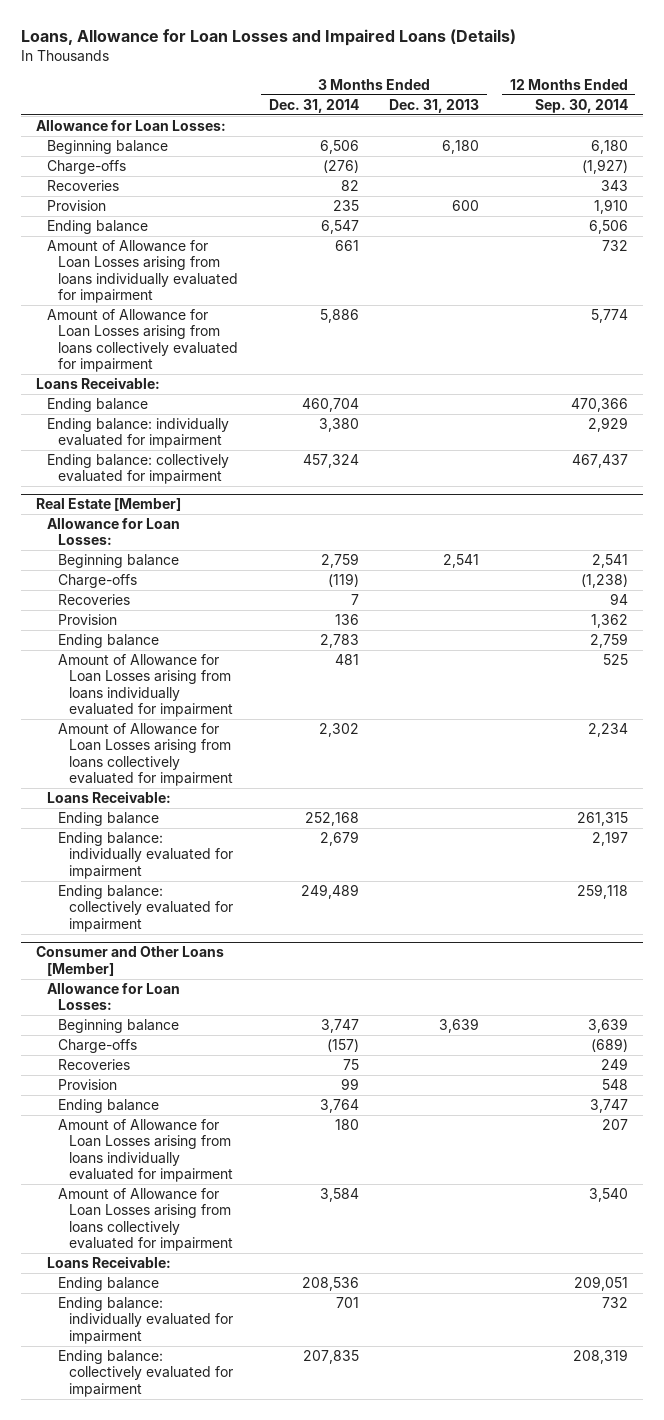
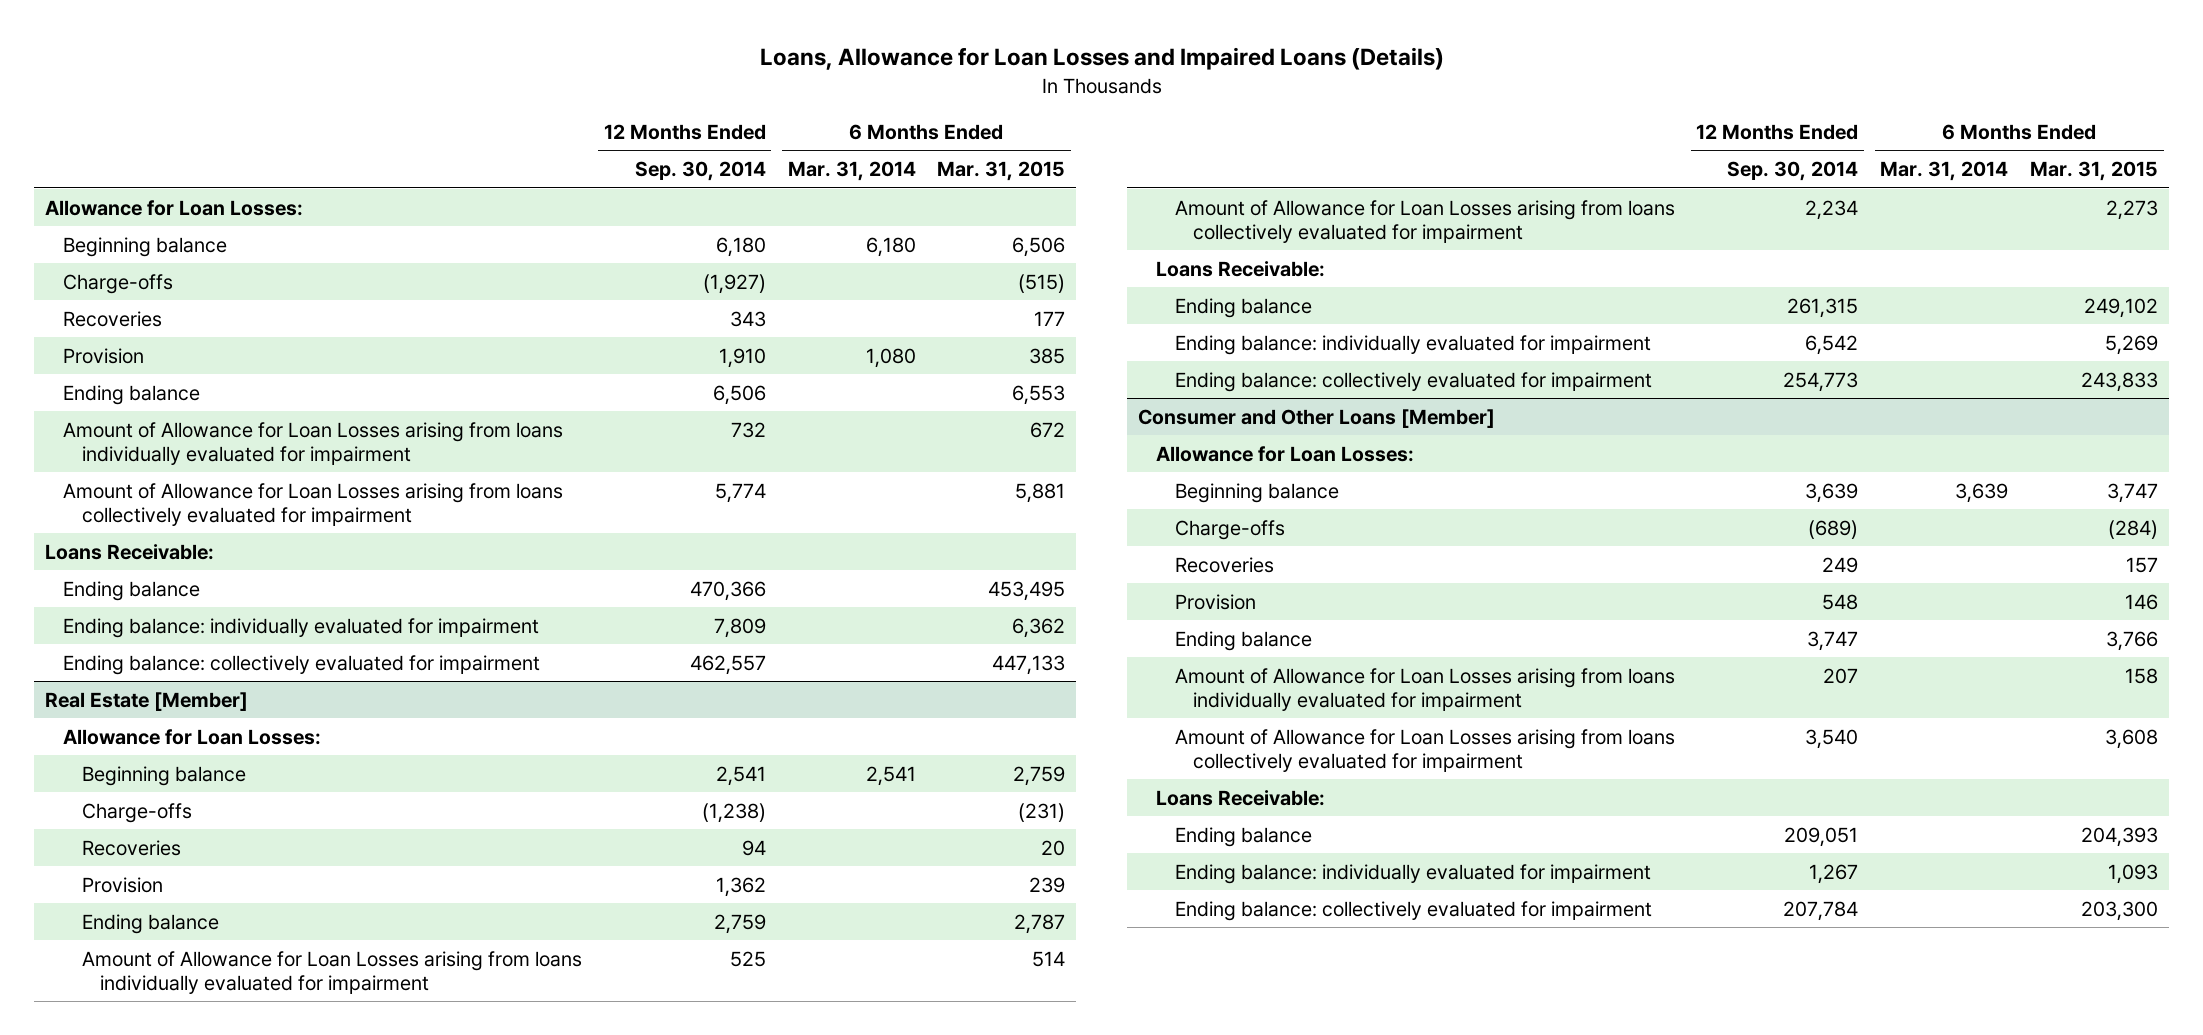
- | 3 Months Ended Dec. 31, 2014 | 3 Months Ended Dec. 31, 2013 | 12 Months Ended Sep. 30, 2014
+ | 12 Months Ended Sep. 30, 2014 | 6 Months Ended Mar. 31, 2014 | 6 Months Ended Mar. 31, 2015
- Ending balance: individually evaluated for impairment | 3,380 | | 2,929
- Ending balance: collectively evaluated for impairment | 457,324 | | 467,437
+ Ending balance: individually evaluated for impairment | 7,809 | | 6,362
+ Ending balance: collectively evaluated for impairment | 462,557 | | 447,133
@ Real Estate [Member]
- Ending balance: individually evaluated for impairment | 2,679 | | 2,197
- Ending balance: collectively evaluated for impairment | 249,489 | | 259,118
+ Ending balance: individually evaluated for impairment | 6,542 | | 5,269
+ Ending balance: collectively evaluated for impairment | 254,773 | | 243,833
@ Consumer and Other Loans [Member]
- Ending balance: individually evaluated for impairment | 701 | | 732
- Ending balance: collectively evaluated for impairment | 207,835 | | 208,319
+ Ending balance: individually evaluated for impairment | 1,267 | | 1,093
+ Ending balance: collectively evaluated for impairment | 207,784 | | 203,300

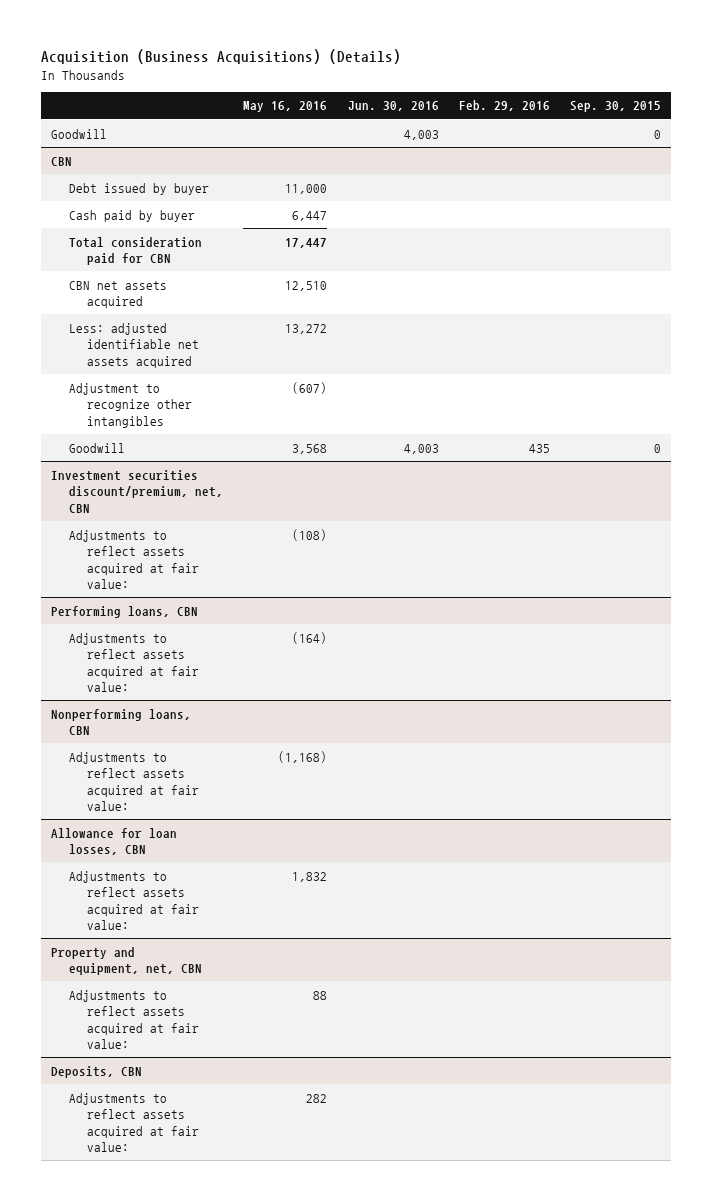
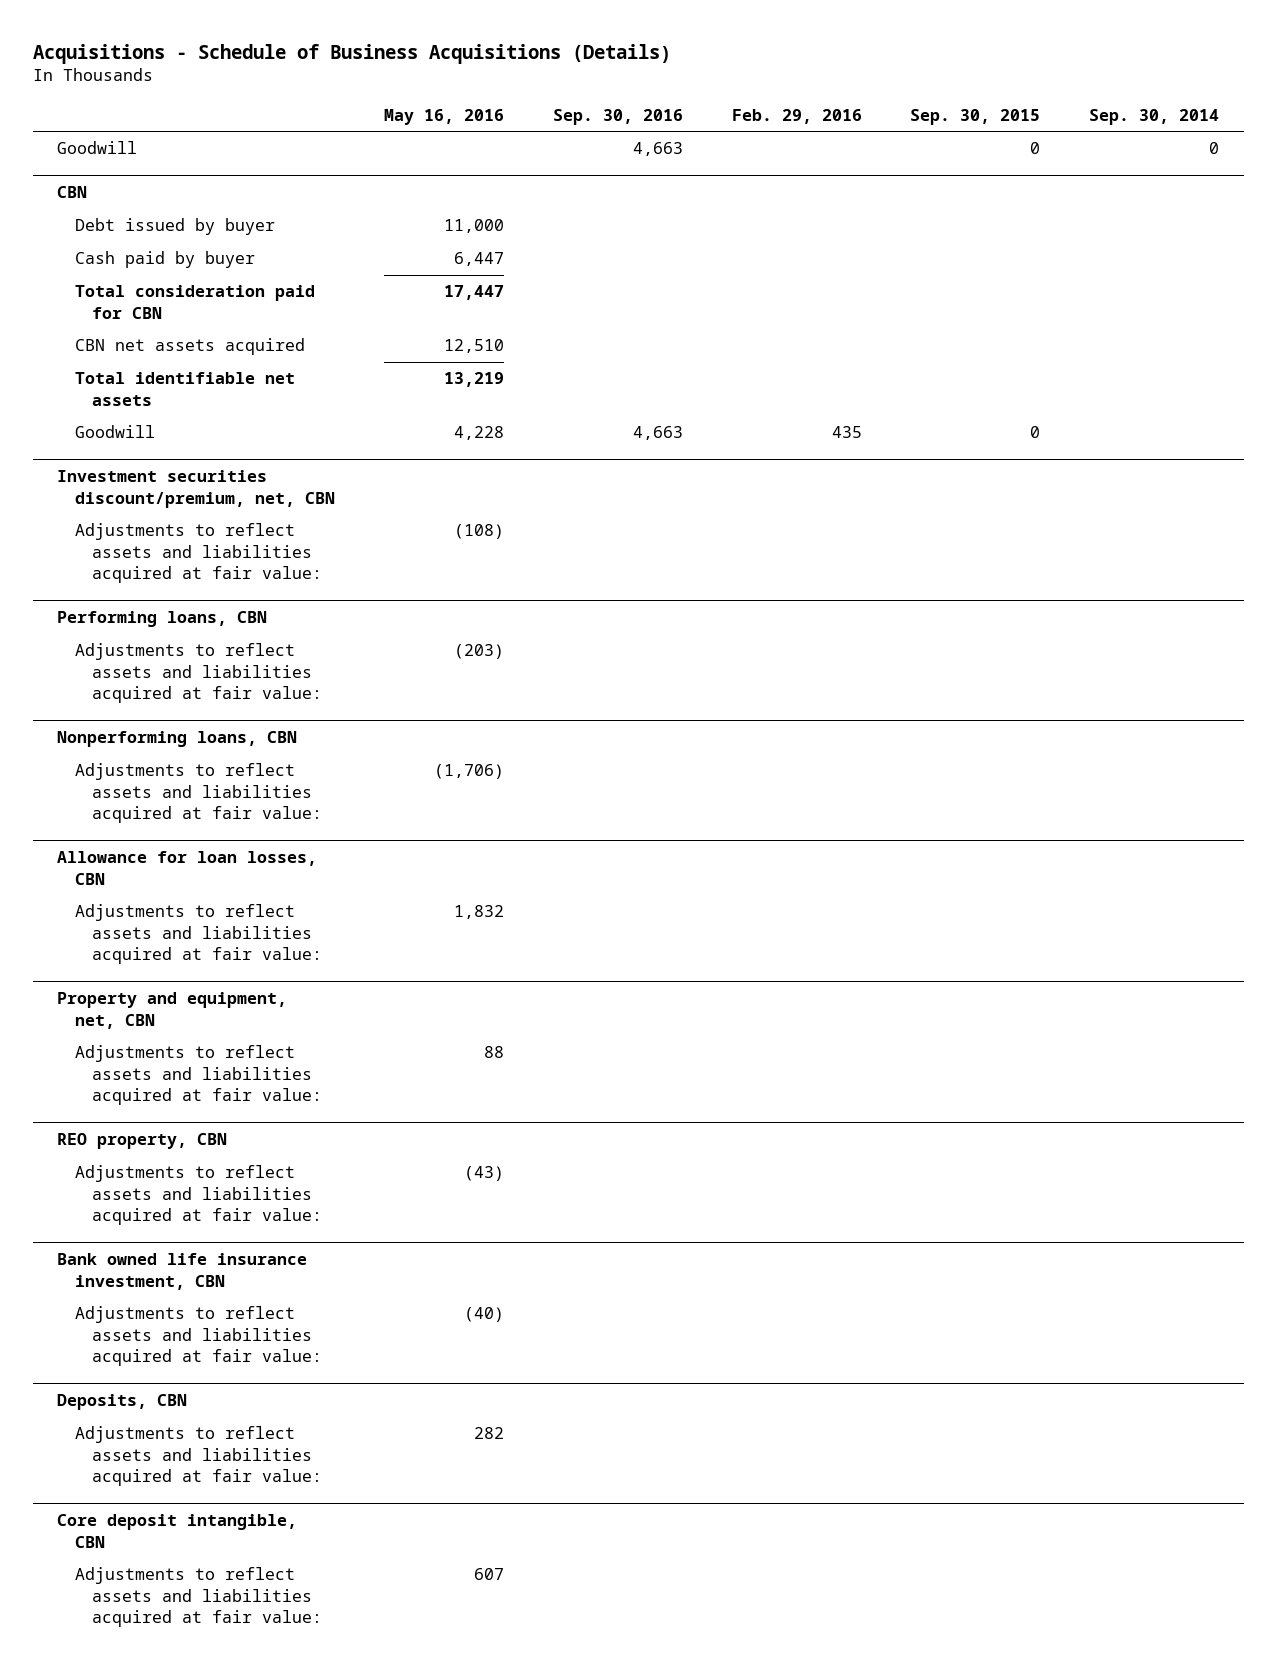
- Acquisition (Business Acquisitions) (Details)
+ Acquisitions - Schedule of Business Acquisitions (Details)
- | May 16, 2016 | Jun. 30, 2016 | Feb. 29, 2016 | Sep. 30, 2015
+ | May 16, 2016 | Sep. 30, 2016 | Feb. 29, 2016 | Sep. 30, 2015 | Sep. 30, 2014
@ CBN
- Less: adjusted identifiable net assets acquired | 13,272 | | |
- Adjustment to recognize other intangibles | (607) | | |
- Goodwill | 3,568 | 4,003 | 435 | 0
+ Total identifiable net assets | 13,219 | | | |
+ Goodwill | 4,228 | 4,663 | 435 | 0 |
@ Investment securities discount/premium, net, CBN
- Adjustments to reflect assets acquired at fair value: | (108) | | |
+ Adjustments to reflect assets and liabilities acquired at fair value: | (108) | | | |
@ Performing loans, CBN
- Adjustments to reflect assets acquired at fair value: | (164) | | |
+ Adjustments to reflect assets and liabilities acquired at fair value: | (203) | | | |
@ Nonperforming loans, CBN
- Adjustments to reflect assets acquired at fair value: | (1,168) | | |
+ Adjustments to reflect assets and liabilities acquired at fair value: | (1,706) | | | |
@ Allowance for loan losses, CBN
- Adjustments to reflect assets acquired at fair value: | 1,832 | | |
+ Adjustments to reflect assets and liabilities acquired at fair value: | 1,832 | | | |
@ Property and equipment, net, CBN
- Adjustments to reflect assets acquired at fair value: | 88 | | |
+ Adjustments to reflect assets and liabilities acquired at fair value: | 88 | | | |
+ REO property, CBN
+ Adjustments to reflect assets and liabilities acquired at fair value: | (43) | | | |
+ Bank owned life insurance investment, CBN
+ Adjustments to reflect assets and liabilities acquired at fair value: | (40) | | | |
@ Deposits, CBN
- Adjustments to reflect assets acquired at fair value: | 282 | | |
+ Adjustments to reflect assets and liabilities acquired at fair value: | 282 | | | |
+ Core deposit intangible, CBN
+ Adjustments to reflect assets and liabilities acquired at fair value: | 607 | | | |

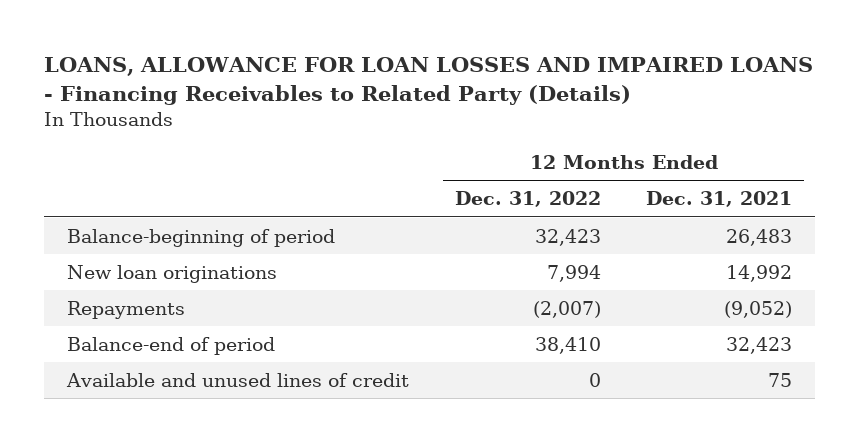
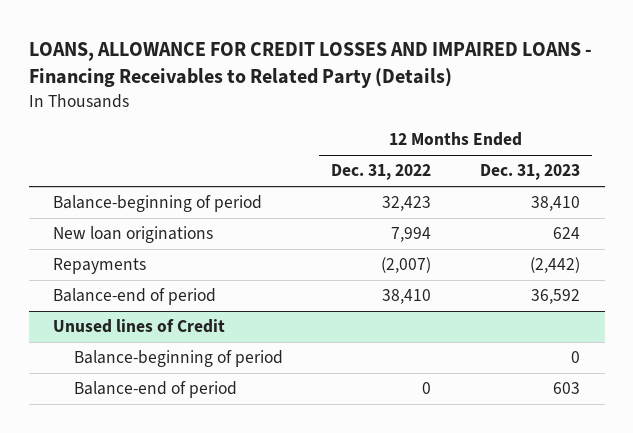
- LOANS, ALLOWANCE FOR LOAN LOSSES AND IMPAIRED LOANS - Financing Receivables to Related Party (Details)
+ LOANS, ALLOWANCE FOR CREDIT LOSSES AND IMPAIRED LOANS - Financing Receivables to Related Party (Details)
- | 12 Months Ended Dec. 31, 2022 | 12 Months Ended Dec. 31, 2021
+ | 12 Months Ended Dec. 31, 2022 | 12 Months Ended Dec. 31, 2023
- Available and unused lines of credit | 0 | 75
+ Unused lines of Credit
+ Balance-beginning of period | | 0
+ Balance-end of period | 0 | 603

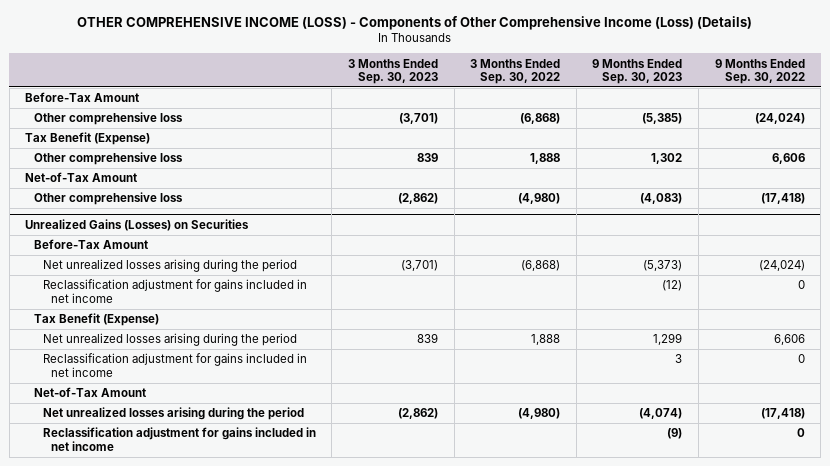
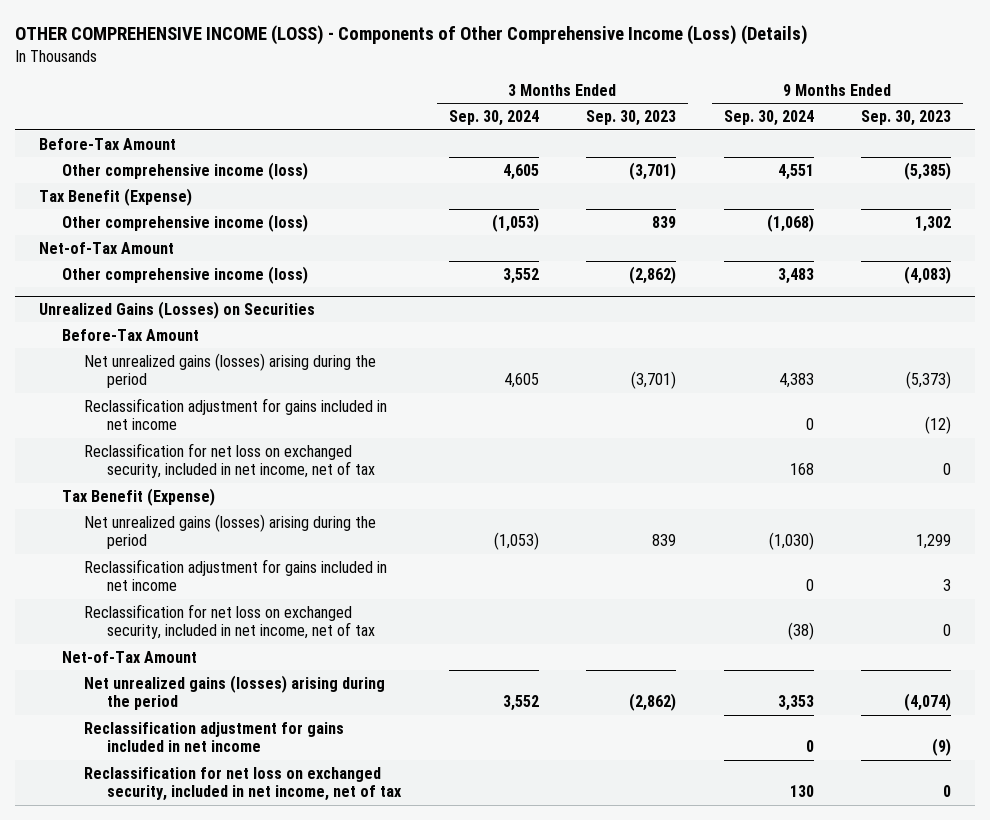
- | 3 Months Ended Sep. 30, 2023 | 3 Months Ended Sep. 30, 2022 | 9 Months Ended Sep. 30, 2023 | 9 Months Ended Sep. 30, 2022
+ | 3 Months Ended Sep. 30, 2024 | 3 Months Ended Sep. 30, 2023 | 9 Months Ended Sep. 30, 2024 | 9 Months Ended Sep. 30, 2023
- Other comprehensive loss | (3,701) | (6,868) | (5,385) | (24,024)
+ Other comprehensive income (loss) | 4,605 | (3,701) | 4,551 | (5,385)
- Other comprehensive loss | 839 | 1,888 | 1,302 | 6,606
+ Other comprehensive income (loss) | (1,053) | 839 | (1,068) | 1,302
- Other comprehensive loss | (2,862) | (4,980) | (4,083) | (17,418)
+ Other comprehensive income (loss) | 3,552 | (2,862) | 3,483 | (4,083)
@ Unrealized Gains (Losses) on Securities
- Net unrealized losses arising during the period | (3,701) | (6,868) | (5,373) | (24,024)
+ Net unrealized gains (losses) arising during the period | 4,605 | (3,701) | 4,383 | (5,373)
+ Reclassification for net loss on exchanged security, included in net income, net of tax | | | 168 | 0
- Net unrealized losses arising during the period | 839 | 1,888 | 1,299 | 6,606
+ Net unrealized gains (losses) arising during the period | (1,053) | 839 | (1,030) | 1,299
+ Reclassification for net loss on exchanged security, included in net income, net of tax | | | (38) | 0
- Net unrealized losses arising during the period | (2,862) | (4,980) | (4,074) | (17,418)
+ Net unrealized gains (losses) arising during the period | 3,552 | (2,862) | 3,353 | (4,074)
+ Reclassification for net loss on exchanged security, included in net income, net of tax | | | 130 | 0

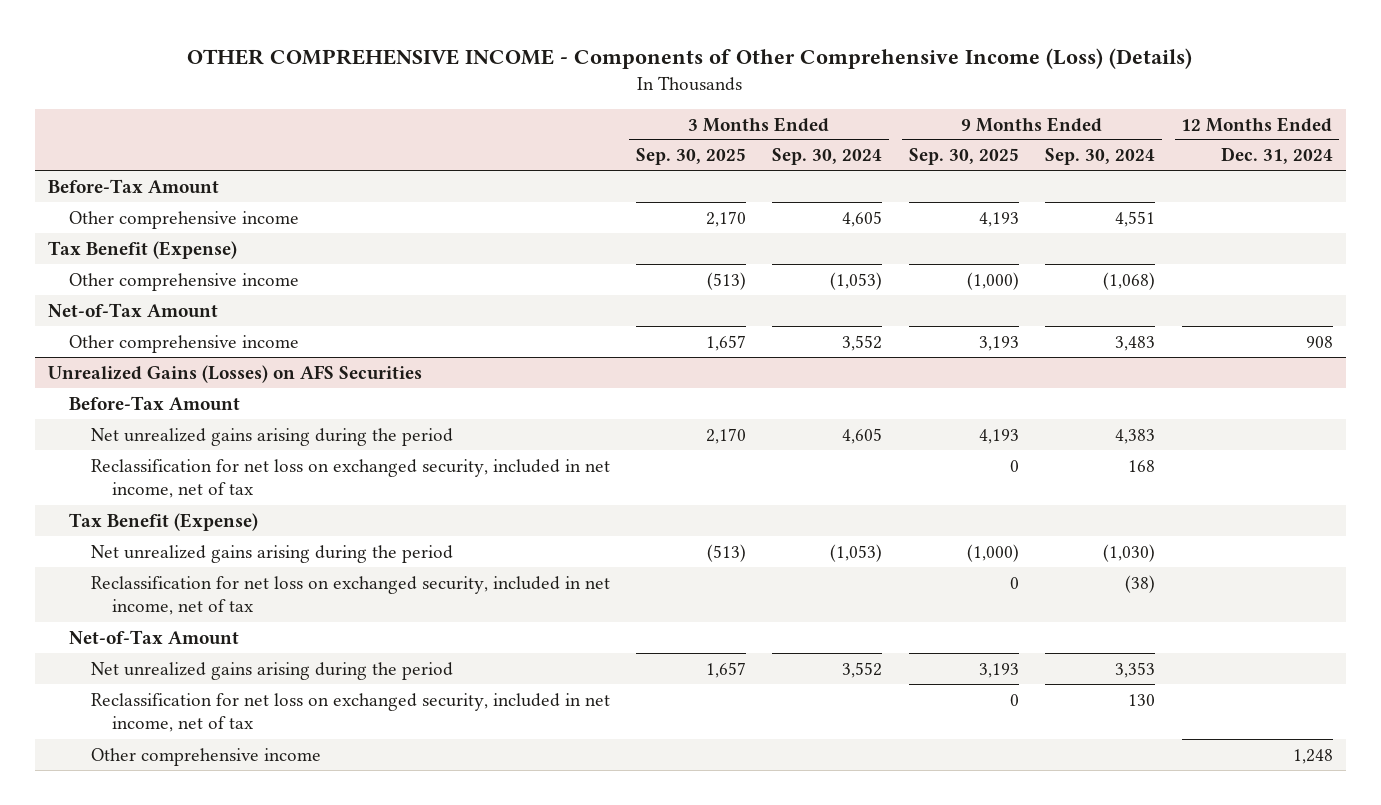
- OTHER COMPREHENSIVE INCOME (LOSS) - Components of Other Comprehensive Income (Loss) (Details)
+ OTHER COMPREHENSIVE INCOME - Components of Other Comprehensive Income (Loss) (Details)
- | 3 Months Ended Sep. 30, 2024 | 3 Months Ended Sep. 30, 2023 | 9 Months Ended Sep. 30, 2024 | 9 Months Ended Sep. 30, 2023
+ | 3 Months Ended Sep. 30, 2025 | 3 Months Ended Sep. 30, 2024 | 9 Months Ended Sep. 30, 2025 | 9 Months Ended Sep. 30, 2024 | 12 Months Ended Dec. 31, 2024
- Other comprehensive income (loss) | 4,605 | (3,701) | 4,551 | (5,385)
+ Other comprehensive income | 2,170 | 4,605 | 4,193 | 4,551 |
- Other comprehensive income (loss) | (1,053) | 839 | (1,068) | 1,302
+ Other comprehensive income | (513) | (1,053) | (1,000) | (1,068) |
- Other comprehensive income (loss) | 3,552 | (2,862) | 3,483 | (4,083)
- Unrealized Gains (Losses) on Securities
+ Other comprehensive income | 1,657 | 3,552 | 3,193 | 3,483 | 908
+ Unrealized Gains (Losses) on AFS Securities
- Net unrealized gains (losses) arising during the period | 4,605 | (3,701) | 4,383 | (5,373)
- Reclassification adjustment for gains included in net income | | | 0 | (12)
+ Net unrealized gains arising during the period | 2,170 | 4,605 | 4,193 | 4,383 |
- Net unrealized gains (losses) arising during the period | (1,053) | 839 | (1,030) | 1,299
- Reclassification adjustment for gains included in net income | | | 0 | 3
+ Net unrealized gains arising during the period | (513) | (1,053) | (1,000) | (1,030) |
- Net unrealized gains (losses) arising during the period | 3,552 | (2,862) | 3,353 | (4,074)
- Reclassification adjustment for gains included in net income | | | 0 | (9)
+ Net unrealized gains arising during the period | 1,657 | 3,552 | 3,193 | 3,353 |
+ Other comprehensive income | | | | | 1,248

